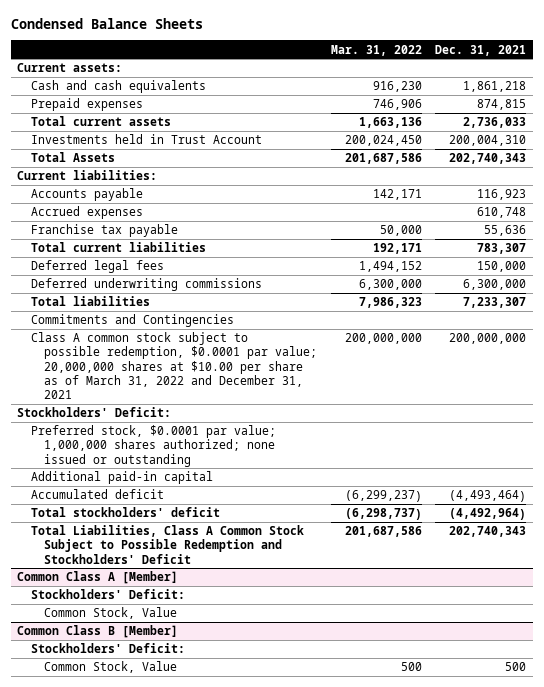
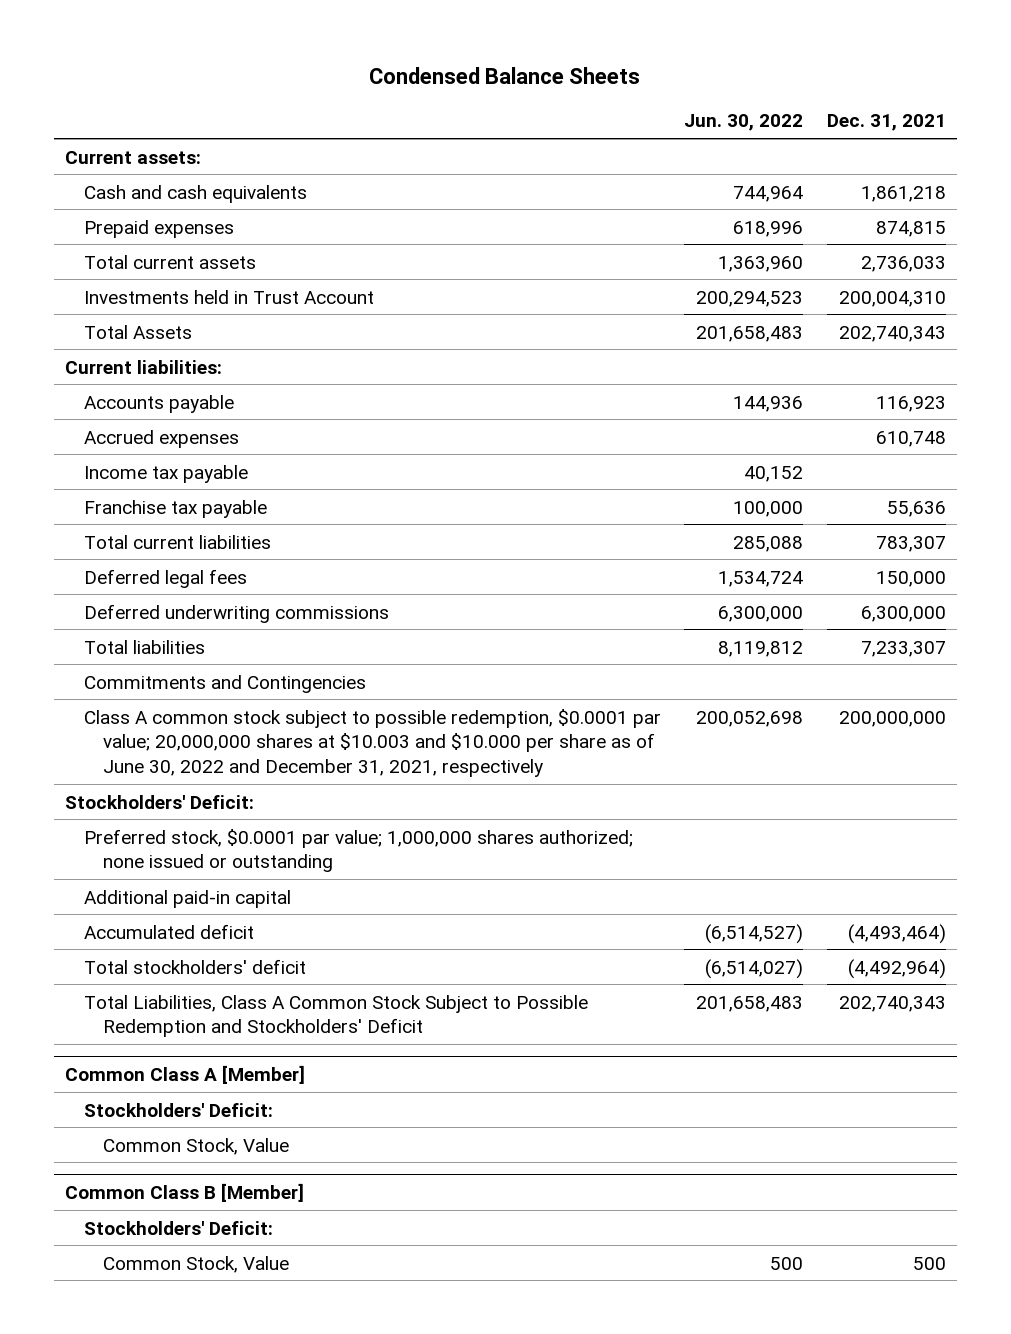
- | Mar. 31, 2022 | Dec. 31, 2021
+ | Jun. 30, 2022 | Dec. 31, 2021
+ Income tax payable | 40,152 |
- Class A common stock subject to possible redemption, $0.0001 par value; 20,000,000 shares at $10.00 per share as of March 31, 2022 and December 31, 2021 | 200,000,000 | 200,000,000
+ Class A common stock subject to possible redemption, $0.0001 par value; 20,000,000 shares at $10.003 and $10.000 per share as of June 30, 2022 and December 31, 2021, respectively | 200,052,698 | 200,000,000

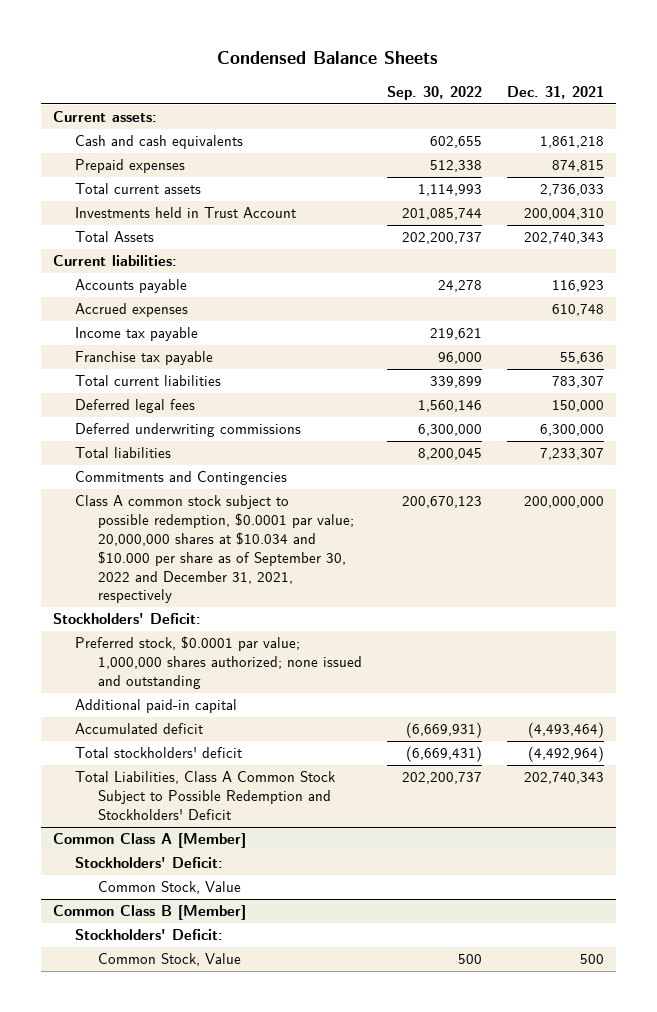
- | Jun. 30, 2022 | Dec. 31, 2021
+ | Sep. 30, 2022 | Dec. 31, 2021
- Class A common stock subject to possible redemption, $0.0001 par value; 20,000,000 shares at $10.003 and $10.000 per share as of June 30, 2022 and December 31, 2021, respectively | 200,052,698 | 200,000,000
+ Class A common stock subject to possible redemption, $0.0001 par value; 20,000,000 shares at $10.034 and $10.000 per share as of September 30, 2022 and December 31, 2021, respectively | 200,670,123 | 200,000,000
- Preferred stock, $0.0001 par value; 1,000,000 shares authorized; none issued or outstanding
+ Preferred stock, $0.0001 par value; 1,000,000 shares authorized; none issued and outstanding

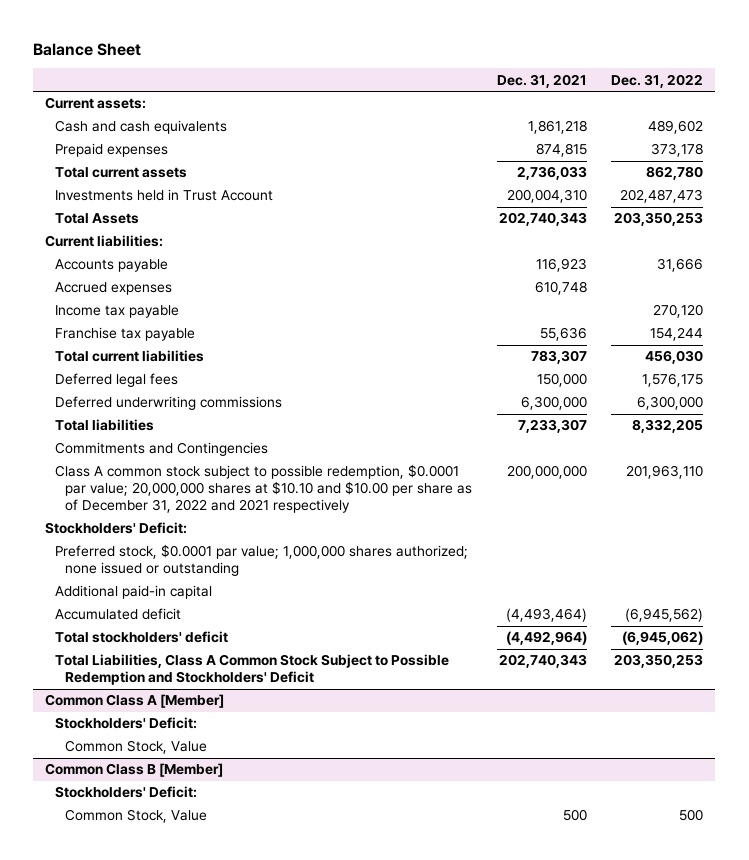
- Condensed Balance Sheets
+ Balance Sheet
- | Sep. 30, 2022 | Dec. 31, 2021
+ | Dec. 31, 2021 | Dec. 31, 2022
- Class A common stock subject to possible redemption, $0.0001 par value; 20,000,000 shares at $10.034 and $10.000 per share as of September 30, 2022 and December 31, 2021, respectively | 200,670,123 | 200,000,000
+ Class A common stock subject to possible redemption, $0.0001 par value; 20,000,000 shares at $10.10 and $10.00 per share as of December 31, 2022 and 2021 respectively | 200,000,000 | 201,963,110
- Preferred stock, $0.0001 par value; 1,000,000 shares authorized; none issued and outstanding
+ Preferred stock, $0.0001 par value; 1,000,000 shares authorized; none issued or outstanding

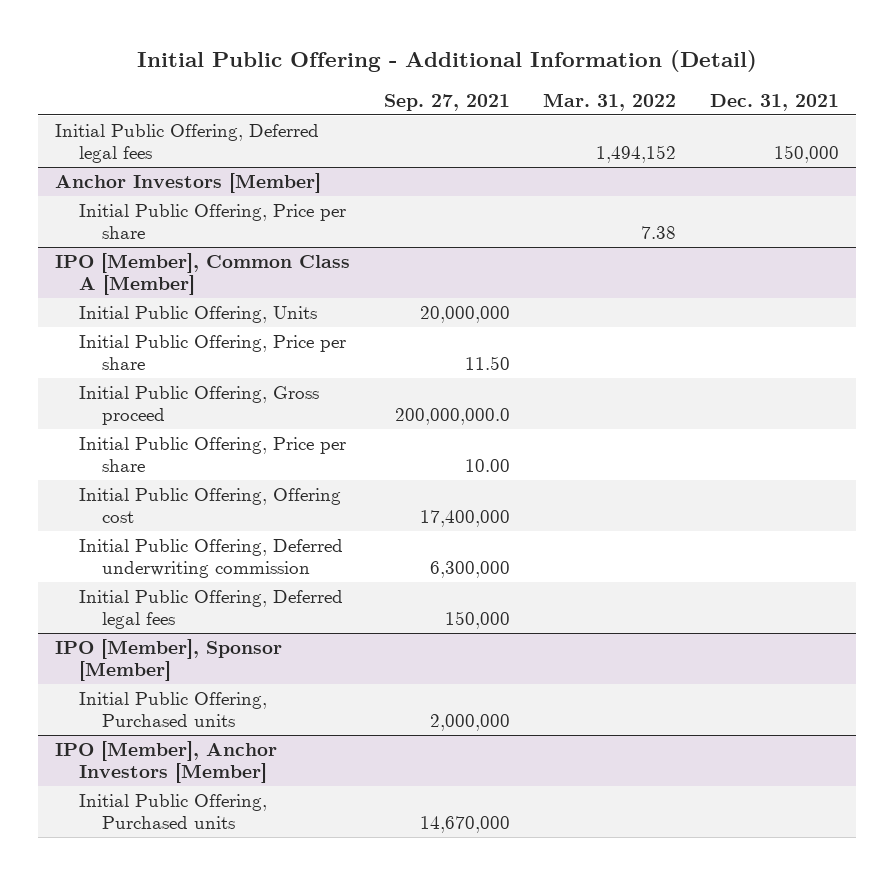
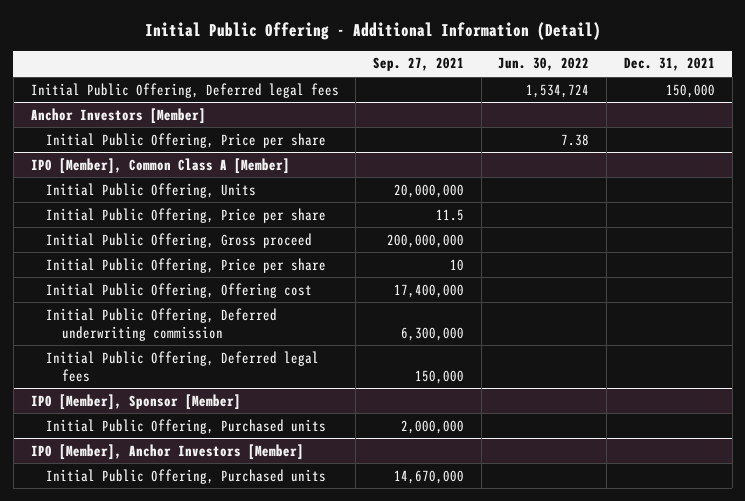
- | Sep. 27, 2021 | Mar. 31, 2022 | Dec. 31, 2021
+ | Sep. 27, 2021 | Jun. 30, 2022 | Dec. 31, 2021
@ IPO [Member], Common Class A [Member]
- Initial Public Offering, Price per share | 11.50 | |
- Initial Public Offering, Gross proceed | 200,000,000.0 | |
- Initial Public Offering, Price per share | 10.00 | |
+ Initial Public Offering, Price per share | 11.5 | |
+ Initial Public Offering, Gross proceed | 200,000,000 | |
+ Initial Public Offering, Price per share | 10 | |

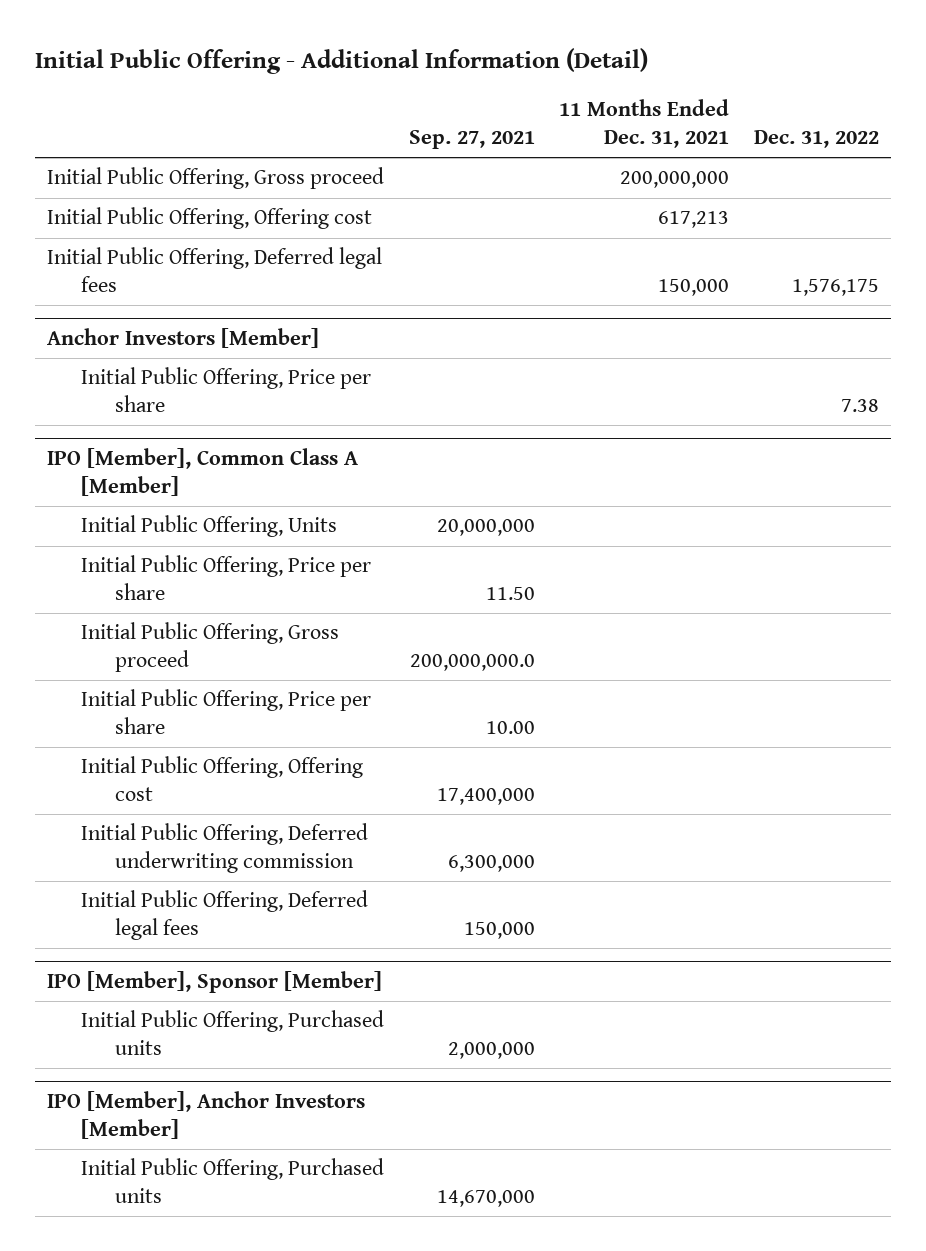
- | Sep. 27, 2021 | Jun. 30, 2022 | Dec. 31, 2021
+ | Sep. 27, 2021 | 11 Months Ended Dec. 31, 2021 | Dec. 31, 2022
+ Initial Public Offering, Gross proceed | | 200,000,000 |
+ Initial Public Offering, Offering cost | | 617,213 |
@ IPO [Member], Common Class A [Member]
- Initial Public Offering, Price per share | 11.5 | |
- Initial Public Offering, Gross proceed | 200,000,000 | |
- Initial Public Offering, Price per share | 10 | |
+ Initial Public Offering, Price per share | 11.50 | |
+ Initial Public Offering, Gross proceed | 200,000,000.0 | |
+ Initial Public Offering, Price per share | 10.00 | |

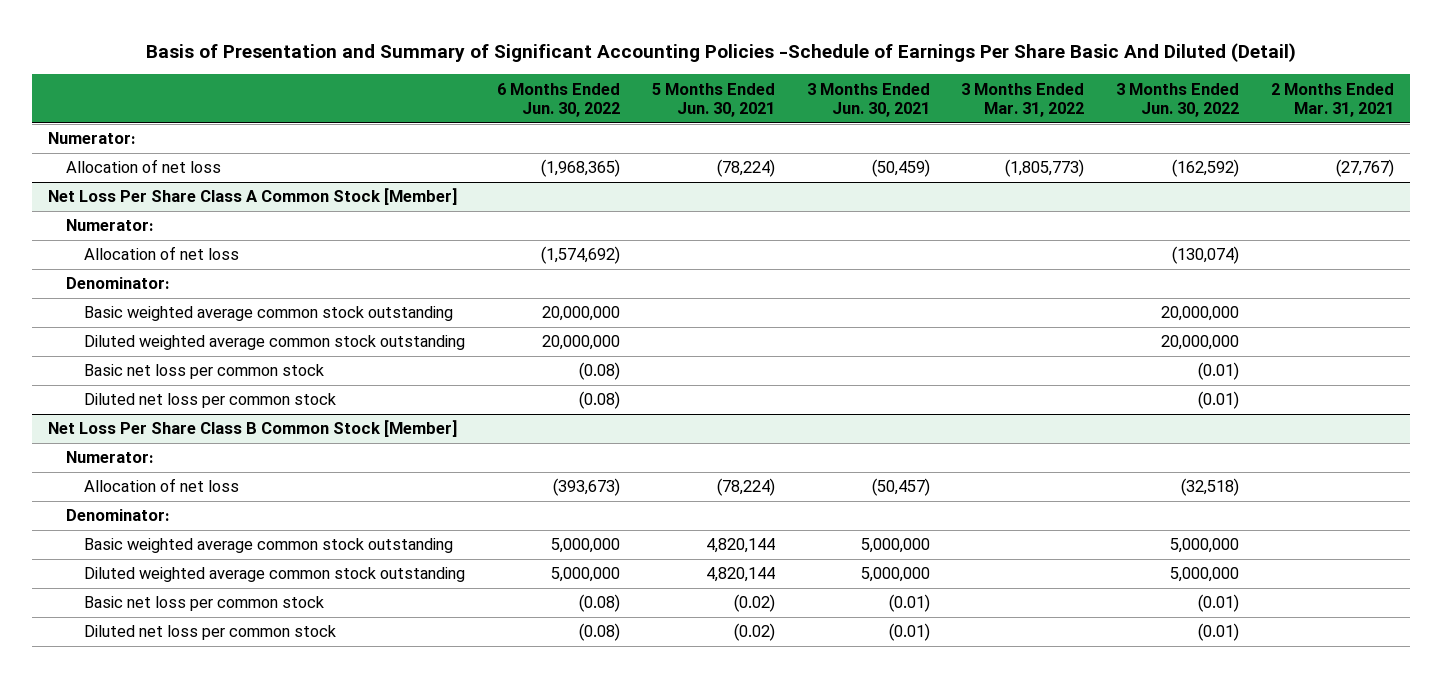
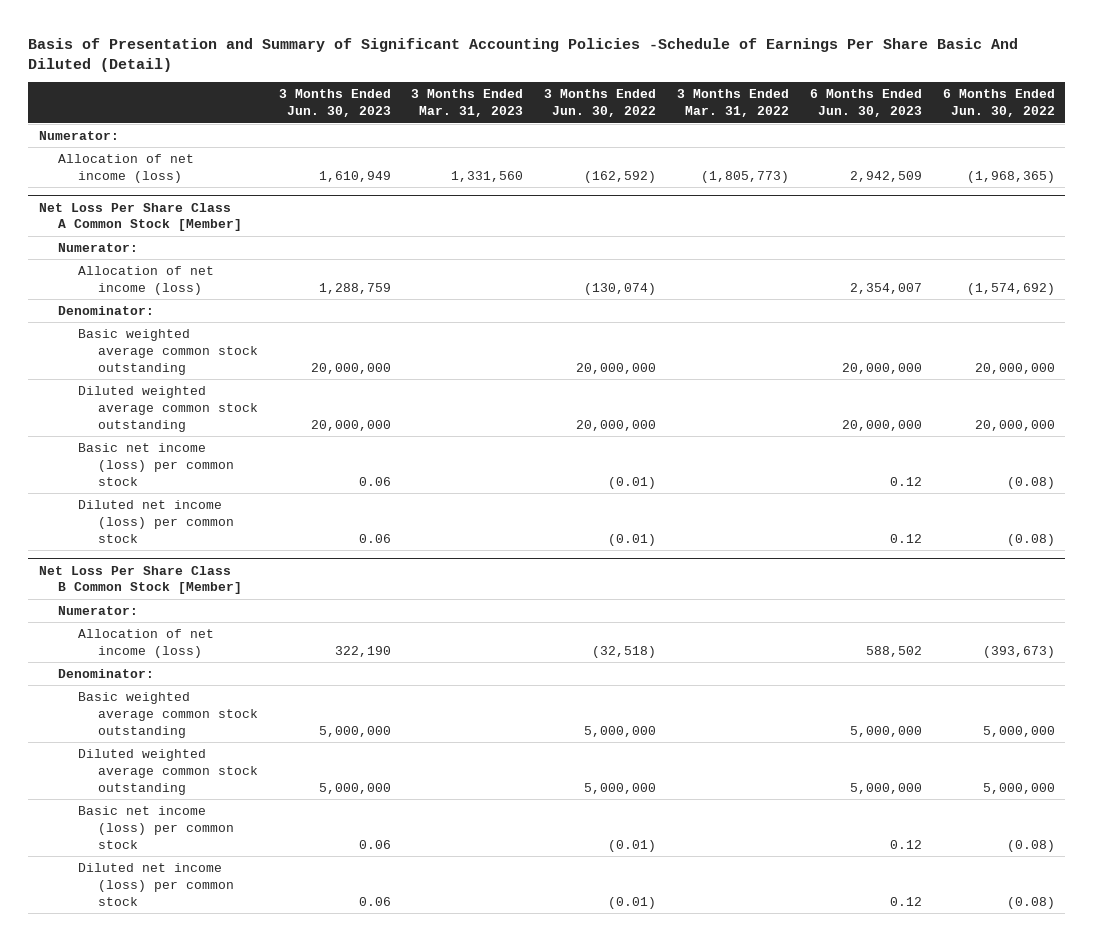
- | 6 Months Ended Jun. 30, 2022 | 5 Months Ended Jun. 30, 2021 | 3 Months Ended Jun. 30, 2021 | 3 Months Ended Mar. 31, 2022 | 3 Months Ended Jun. 30, 2022 | 2 Months Ended Mar. 31, 2021
+ | 3 Months Ended Jun. 30, 2023 | 3 Months Ended Mar. 31, 2023 | 3 Months Ended Jun. 30, 2022 | 3 Months Ended Mar. 31, 2022 | 6 Months Ended Jun. 30, 2023 | 6 Months Ended Jun. 30, 2022
- Allocation of net loss | (1,968,365) | (78,224) | (50,459) | (1,805,773) | (162,592) | (27,767)
+ Allocation of net income (loss) | 1,610,949 | 1,331,560 | (162,592) | (1,805,773) | 2,942,509 | (1,968,365)
@ Net Loss Per Share Class A Common Stock [Member]
- Allocation of net loss | (1,574,692) | | | | (130,074) |
+ Allocation of net income (loss) | 1,288,759 | | (130,074) | | 2,354,007 | (1,574,692)
- Basic net loss per common stock | (0.08) | | | | (0.01) |
- Diluted net loss per common stock | (0.08) | | | | (0.01) |
+ Basic net income (loss) per common stock | 0.06 | | (0.01) | | 0.12 | (0.08)
+ Diluted net income (loss) per common stock | 0.06 | | (0.01) | | 0.12 | (0.08)
@ Net Loss Per Share Class B Common Stock [Member]
- Allocation of net loss | (393,673) | (78,224) | (50,457) | | (32,518) |
+ Allocation of net income (loss) | 322,190 | | (32,518) | | 588,502 | (393,673)
- Basic net loss per common stock | (0.08) | (0.02) | (0.01) | | (0.01) |
- Diluted net loss per common stock | (0.08) | (0.02) | (0.01) | | (0.01) |
+ Basic net income (loss) per common stock | 0.06 | | (0.01) | | 0.12 | (0.08)
+ Diluted net income (loss) per common stock | 0.06 | | (0.01) | | 0.12 | (0.08)

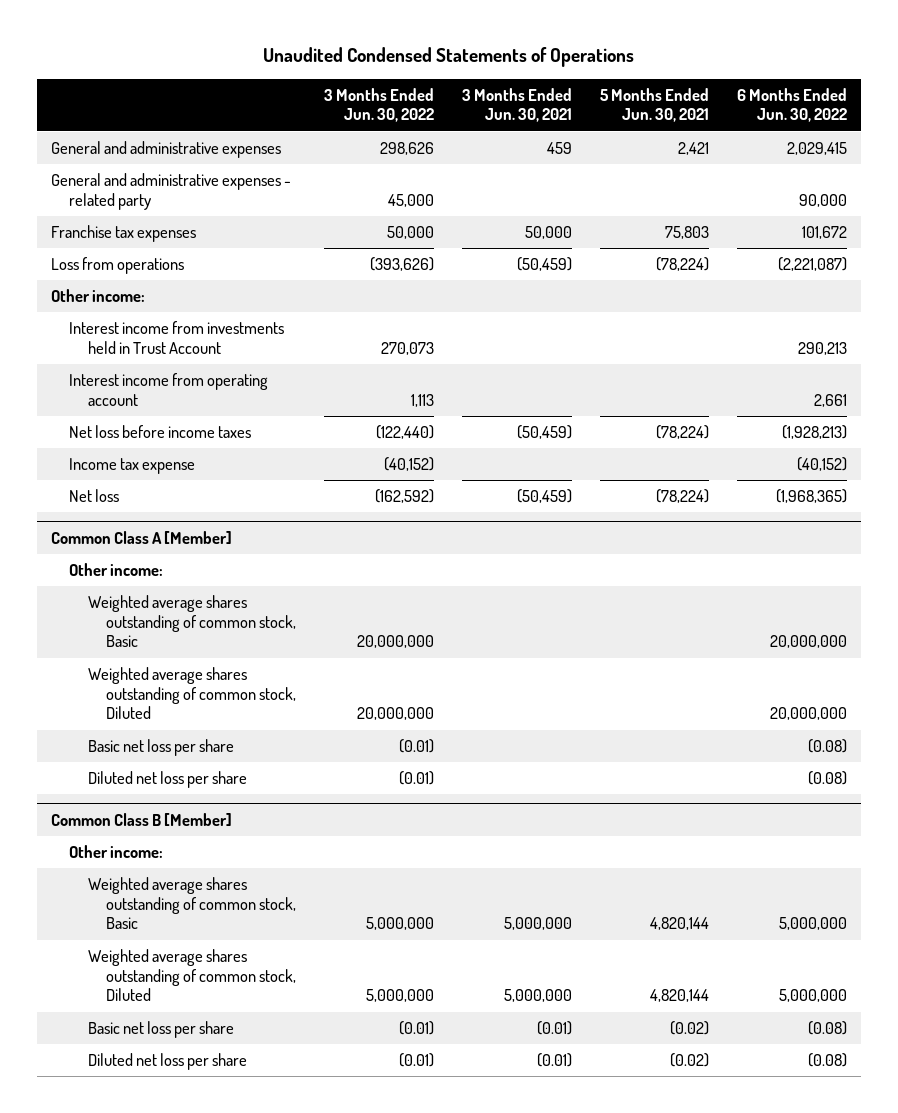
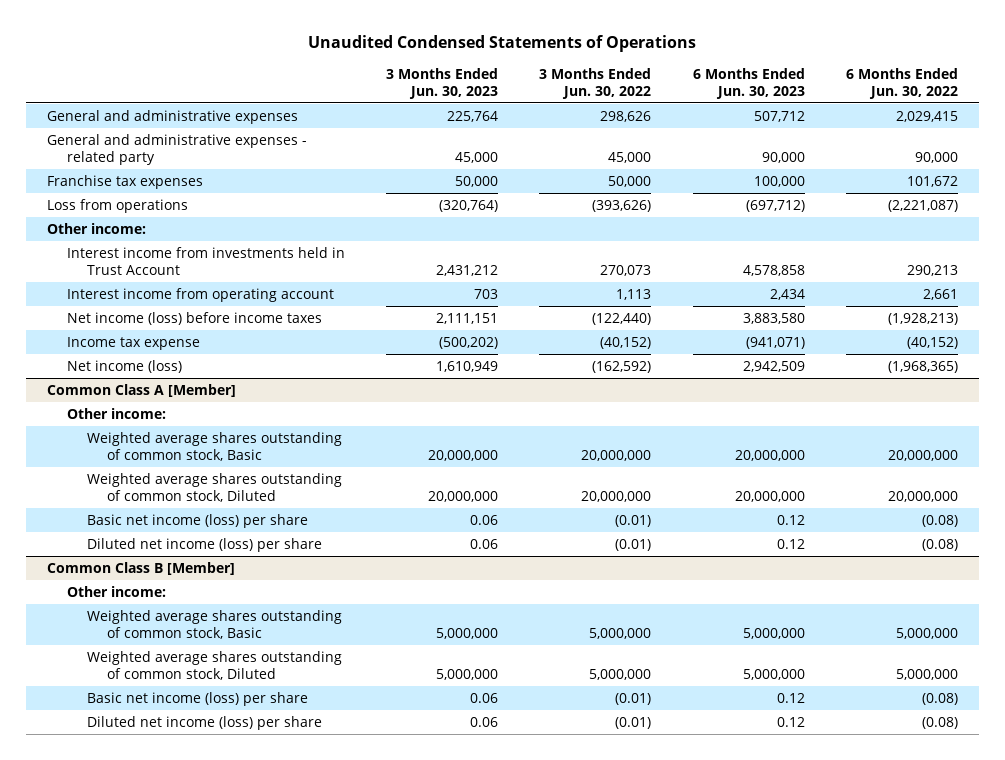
- | 3 Months Ended Jun. 30, 2022 | 3 Months Ended Jun. 30, 2021 | 5 Months Ended Jun. 30, 2021 | 6 Months Ended Jun. 30, 2022
+ | 3 Months Ended Jun. 30, 2023 | 3 Months Ended Jun. 30, 2022 | 6 Months Ended Jun. 30, 2023 | 6 Months Ended Jun. 30, 2022
- Net loss before income taxes | (122,440) | (50,459) | (78,224) | (1,928,213)
+ Net income (loss) before income taxes | 2,111,151 | (122,440) | 3,883,580 | (1,928,213)
- Net loss | (162,592) | (50,459) | (78,224) | (1,968,365)
+ Net income (loss) | 1,610,949 | (162,592) | 2,942,509 | (1,968,365)
@ Common Class A [Member]
- Basic net loss per share | (0.01) | | | (0.08)
- Diluted net loss per share | (0.01) | | | (0.08)
+ Basic net income (loss) per share | 0.06 | (0.01) | 0.12 | (0.08)
+ Diluted net income (loss) per share | 0.06 | (0.01) | 0.12 | (0.08)
@ Common Class B [Member]
- Basic net loss per share | (0.01) | (0.01) | (0.02) | (0.08)
- Diluted net loss per share | (0.01) | (0.01) | (0.02) | (0.08)
+ Basic net income (loss) per share | 0.06 | (0.01) | 0.12 | (0.08)
+ Diluted net income (loss) per share | 0.06 | (0.01) | 0.12 | (0.08)

